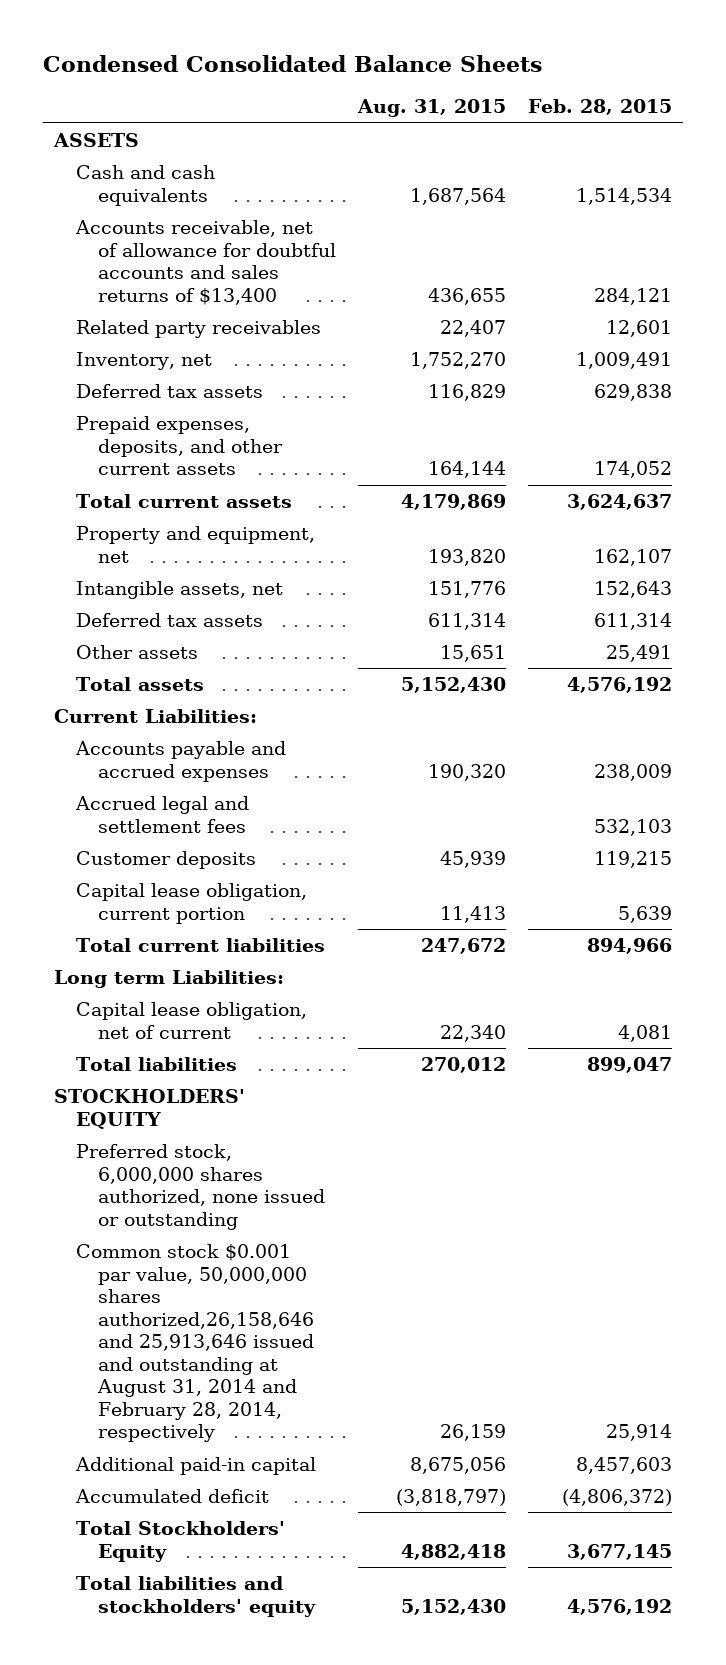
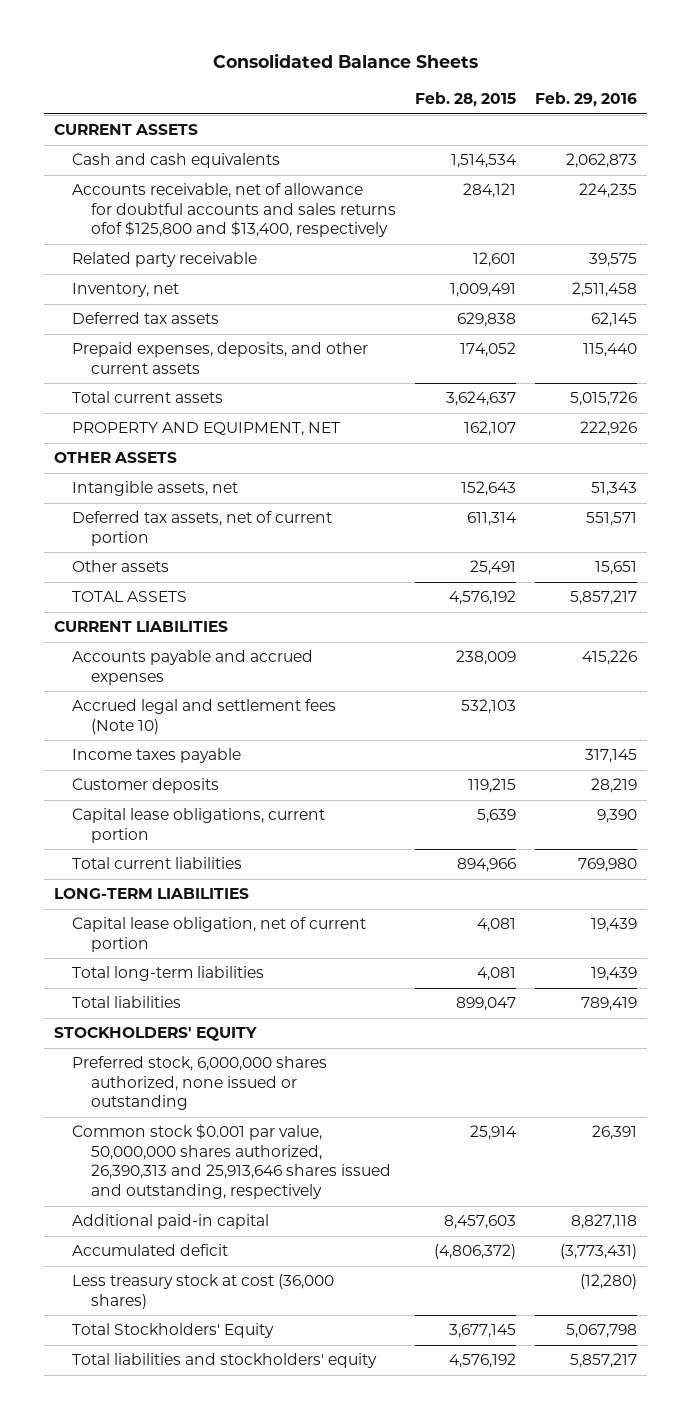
- Condensed Consolidated Balance Sheets
+ Consolidated Balance Sheets
- | Aug. 31, 2015 | Feb. 28, 2015
+ | Feb. 28, 2015 | Feb. 29, 2016
- ASSETS
+ CURRENT ASSETS
- Accounts receivable, net of allowance for doubtful accounts and sales returns of $13,400 | 436,655 | 284,121
- Related party receivables | 22,407 | 12,601
+ Accounts receivable, net of allowance for doubtful accounts and sales returns ofof $125,800 and $13,400, respectively | 284,121 | 224,235
+ Related party receivable | 12,601 | 39,575
- Property and equipment, net | 193,820 | 162,107
+ PROPERTY AND EQUIPMENT, NET | 162,107 | 222,926
+ OTHER ASSETS
- Deferred tax assets | 611,314 | 611,314
+ Deferred tax assets, net of current portion | 611,314 | 551,571
- Total assets | 5,152,430 | 4,576,192
- Current Liabilities:
+ TOTAL ASSETS | 4,576,192 | 5,857,217
+ CURRENT LIABILITIES
- Accrued legal and settlement fees | | 532,103
+ Accrued legal and settlement fees (Note 10) | 532,103 |
+ Income taxes payable | | 317,145
- Capital lease obligation, current portion | 11,413 | 5,639
+ Capital lease obligations, current portion | 5,639 | 9,390
- Long term Liabilities:
- Capital lease obligation, net of current | 22,340 | 4,081
+ LONG-TERM LIABILITIES
+ Capital lease obligation, net of current portion | 4,081 | 19,439
+ Total long-term liabilities | 4,081 | 19,439
- Common stock $0.001 par value, 50,000,000 shares authorized,26,158,646 and 25,913,646 issued and outstanding at August 31, 2014 and February 28, 2014, respectively | 26,159 | 25,914
+ Common stock $0.001 par value, 50,000,000 shares authorized, 26,390,313 and 25,913,646 shares issued and outstanding, respectively | 25,914 | 26,391
+ Less treasury stock at cost (36,000 shares) | | (12,280)

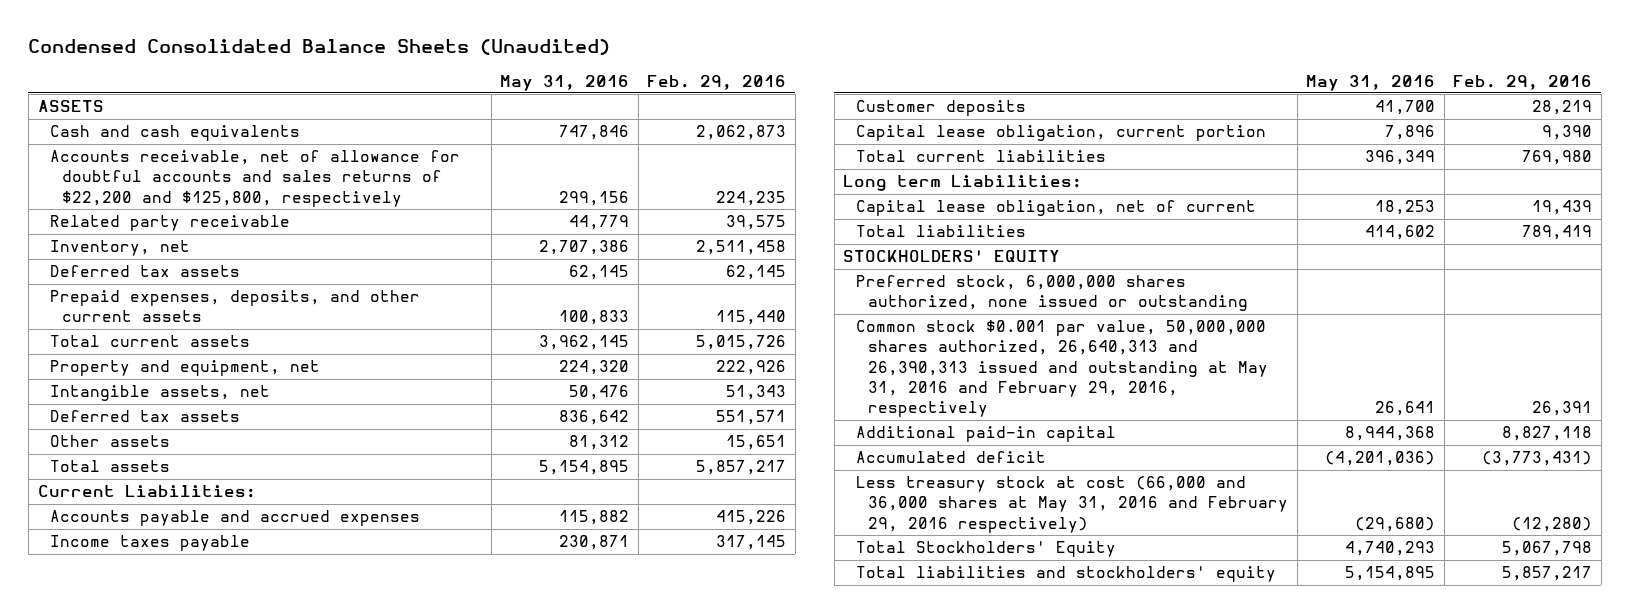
- Consolidated Balance Sheets
+ Condensed Consolidated Balance Sheets (Unaudited)
- | Feb. 28, 2015 | Feb. 29, 2016
+ | May 31, 2016 | Feb. 29, 2016
- CURRENT ASSETS
+ ASSETS
- Accounts receivable, net of allowance for doubtful accounts and sales returns ofof $125,800 and $13,400, respectively | 284,121 | 224,235
+ Accounts receivable, net of allowance for doubtful accounts and sales returns of $22,200 and $125,800, respectively | 299,156 | 224,235
- PROPERTY AND EQUIPMENT, NET | 162,107 | 222,926
- OTHER ASSETS
+ Property and equipment, net | 224,320 | 222,926
- Deferred tax assets, net of current portion | 611,314 | 551,571
+ Deferred tax assets | 836,642 | 551,571
- TOTAL ASSETS | 4,576,192 | 5,857,217
- CURRENT LIABILITIES
+ Total assets | 5,154,895 | 5,857,217
+ Current Liabilities:
- Accrued legal and settlement fees (Note 10) | 532,103 |
- Capital lease obligations, current portion | 5,639 | 9,390
+ Capital lease obligation, current portion | 7,896 | 9,390
- LONG-TERM LIABILITIES
- Capital lease obligation, net of current portion | 4,081 | 19,439
- Total long-term liabilities | 4,081 | 19,439
+ Long term Liabilities:
+ Capital lease obligation, net of current | 18,253 | 19,439
- Common stock $0.001 par value, 50,000,000 shares authorized, 26,390,313 and 25,913,646 shares issued and outstanding, respectively | 25,914 | 26,391
+ Common stock $0.001 par value, 50,000,000 shares authorized, 26,640,313 and 26,390,313 issued and outstanding at May 31, 2016 and February 29, 2016, respectively | 26,641 | 26,391
- Less treasury stock at cost (36,000 shares) | | (12,280)
+ Less treasury stock at cost (66,000 and 36,000 shares at May 31, 2016 and February 29, 2016 respectively) | (29,680) | (12,280)

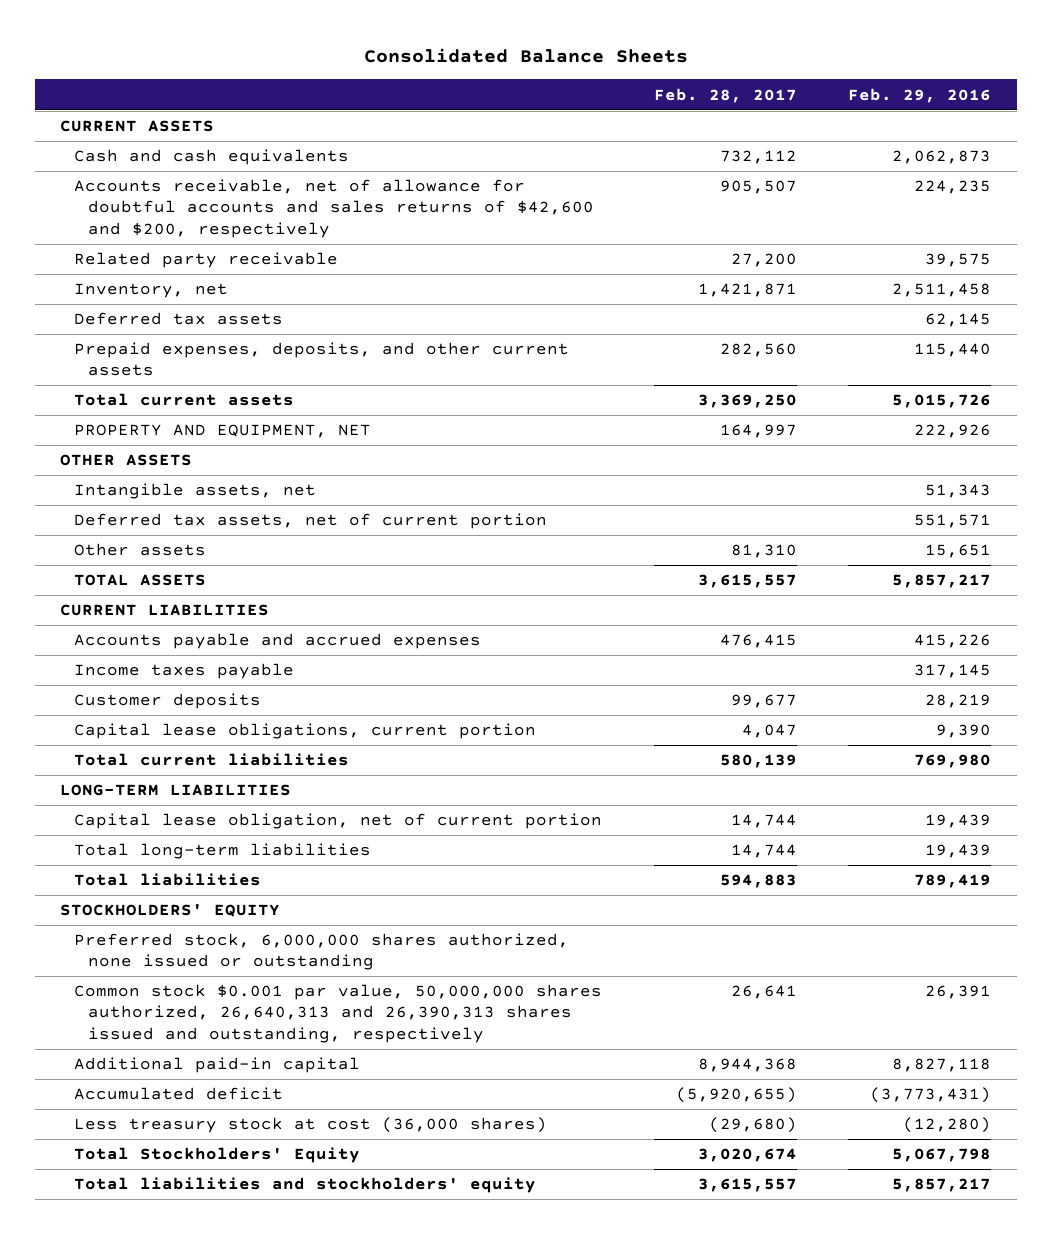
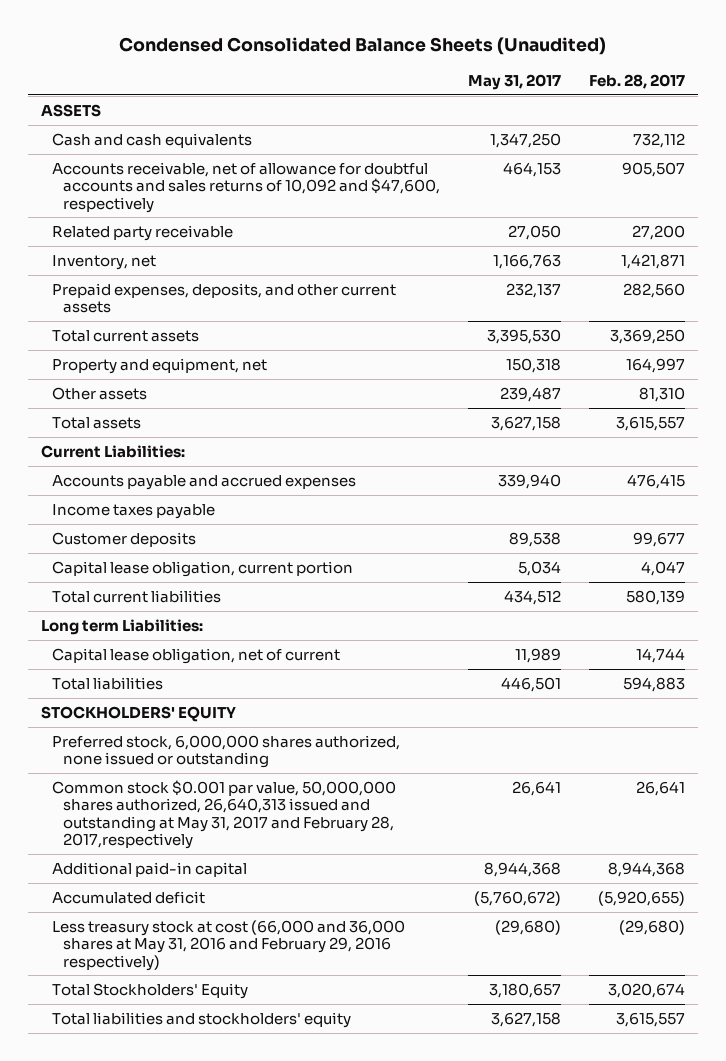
- Consolidated Balance Sheets
+ Condensed Consolidated Balance Sheets (Unaudited)
- | Feb. 28, 2017 | Feb. 29, 2016
+ | May 31, 2017 | Feb. 28, 2017
- CURRENT ASSETS
+ ASSETS
- Accounts receivable, net of allowance for doubtful accounts and sales returns of $42,600 and $200, respectively | 905,507 | 224,235
+ Accounts receivable, net of allowance for doubtful accounts and sales returns of 10,092 and $47,600, respectively | 464,153 | 905,507
- Deferred tax assets | | 62,145
- PROPERTY AND EQUIPMENT, NET | 164,997 | 222,926
- OTHER ASSETS
- Intangible assets, net | | 51,343
- Deferred tax assets, net of current portion | | 551,571
+ Property and equipment, net | 150,318 | 164,997
- TOTAL ASSETS | 3,615,557 | 5,857,217
- CURRENT LIABILITIES
+ Total assets | 3,627,158 | 3,615,557
+ Current Liabilities:
- Capital lease obligations, current portion | 4,047 | 9,390
+ Capital lease obligation, current portion | 5,034 | 4,047
- LONG-TERM LIABILITIES
- Capital lease obligation, net of current portion | 14,744 | 19,439
- Total long-term liabilities | 14,744 | 19,439
+ Long term Liabilities:
+ Capital lease obligation, net of current | 11,989 | 14,744
- Common stock $0.001 par value, 50,000,000 shares authorized, 26,640,313 and 26,390,313 shares issued and outstanding, respectively | 26,641 | 26,391
+ Common stock $0.001 par value, 50,000,000 shares authorized, 26,640,313 issued and outstanding at May 31, 2017 and February 28, 2017,respectively | 26,641 | 26,641
- Less treasury stock at cost (36,000 shares) | (29,680) | (12,280)
+ Less treasury stock at cost (66,000 and 36,000 shares at May 31, 2016 and February 29, 2016 respectively) | (29,680) | (29,680)

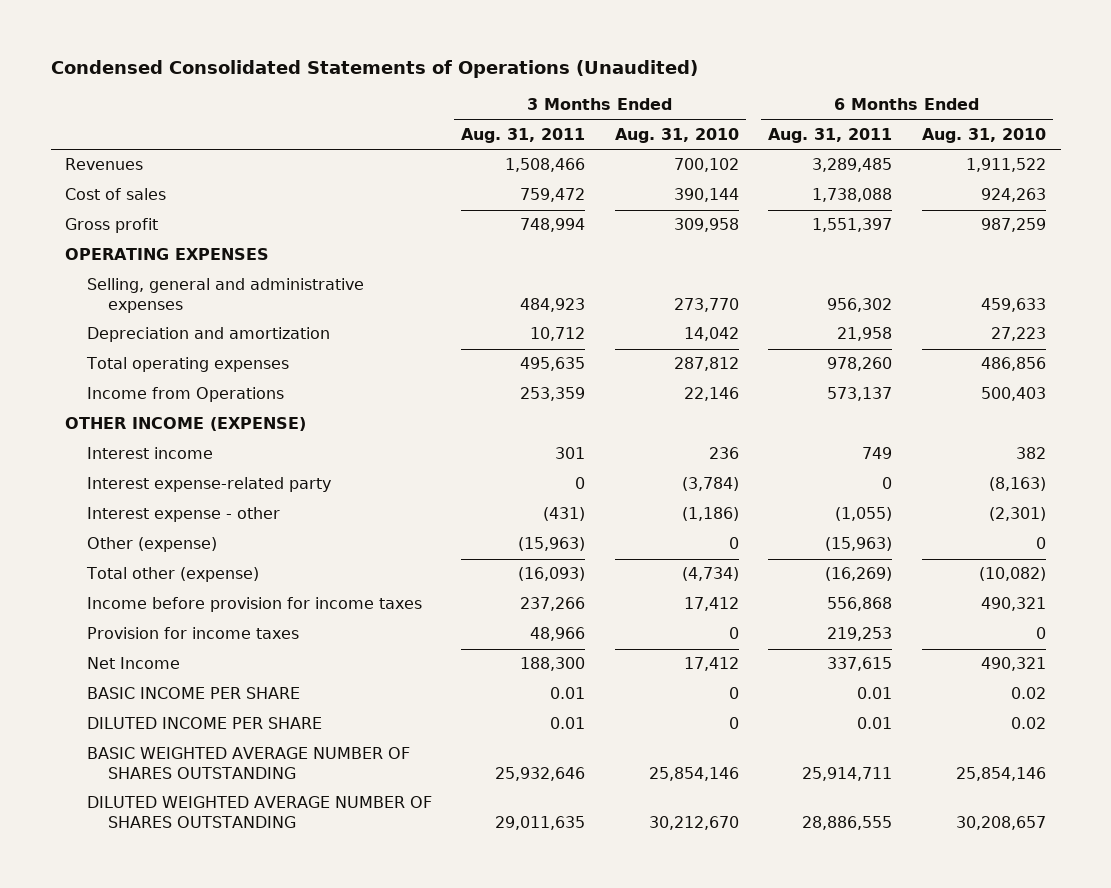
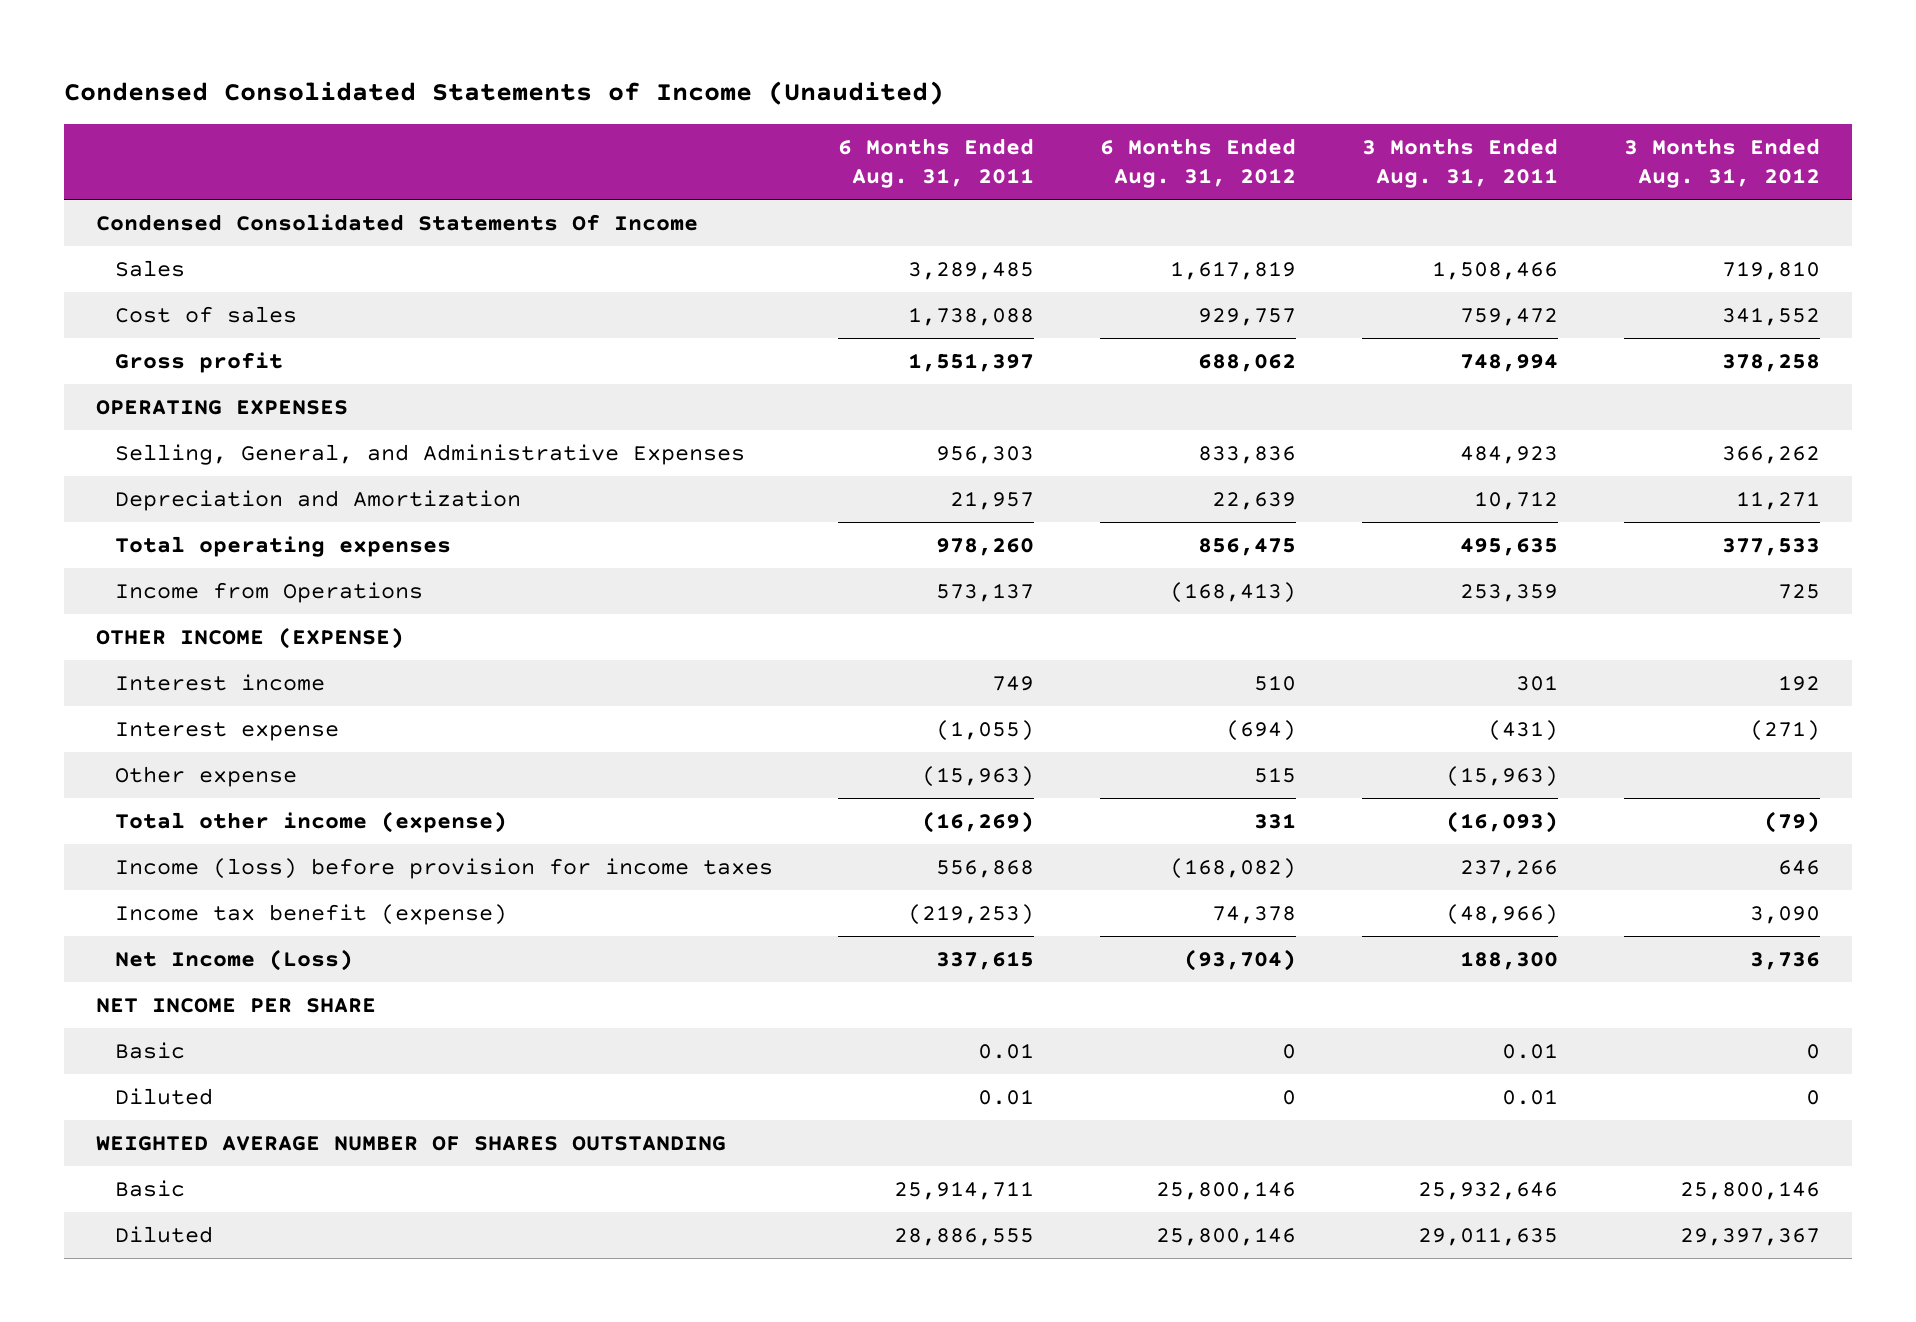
- Condensed Consolidated Statements of Operations (Unaudited)
+ Condensed Consolidated Statements of Income (Unaudited)
- | 3 Months Ended Aug. 31, 2011 | 3 Months Ended Aug. 31, 2010 | 6 Months Ended Aug. 31, 2011 | 6 Months Ended Aug. 31, 2010
+ | 6 Months Ended Aug. 31, 2011 | 6 Months Ended Aug. 31, 2012 | 3 Months Ended Aug. 31, 2011 | 3 Months Ended Aug. 31, 2012
- Revenues | 1,508,466 | 700,102 | 3,289,485 | 1,911,522
+ Condensed Consolidated Statements Of Income
+ Sales | 3,289,485 | 1,617,819 | 1,508,466 | 719,810
- Selling, general and administrative expenses | 484,923 | 273,770 | 956,302 | 459,633
- Depreciation and amortization | 10,712 | 14,042 | 21,958 | 27,223
+ Selling, General, and Administrative Expenses | 956,303 | 833,836 | 484,923 | 366,262
+ Depreciation and Amortization | 21,957 | 22,639 | 10,712 | 11,271
- Interest expense-related party | 0 | (3,784) | 0 | (8,163)
- Interest expense - other | (431) | (1,186) | (1,055) | (2,301)
- Other (expense) | (15,963) | 0 | (15,963) | 0
- Total other (expense) | (16,093) | (4,734) | (16,269) | (10,082)
- Income before provision for income taxes | 237,266 | 17,412 | 556,868 | 490,321
- Provision for income taxes | 48,966 | 0 | 219,253 | 0
- Net Income | 188,300 | 17,412 | 337,615 | 490,321
- BASIC INCOME PER SHARE | 0.01 | 0 | 0.01 | 0.02
- DILUTED INCOME PER SHARE | 0.01 | 0 | 0.01 | 0.02
- BASIC WEIGHTED AVERAGE NUMBER OF SHARES OUTSTANDING | 25,932,646 | 25,854,146 | 25,914,711 | 25,854,146
- DILUTED WEIGHTED AVERAGE NUMBER OF SHARES OUTSTANDING | 29,011,635 | 30,212,670 | 28,886,555 | 30,208,657
+ Interest expense | (1,055) | (694) | (431) | (271)
+ Other expense | (15,963) | 515 | (15,963) |
+ Total other income (expense) | (16,269) | 331 | (16,093) | (79)
+ Income (loss) before provision for income taxes | 556,868 | (168,082) | 237,266 | 646
+ Income tax benefit (expense) | (219,253) | 74,378 | (48,966) | 3,090
+ Net Income (Loss) | 337,615 | (93,704) | 188,300 | 3,736
+ NET INCOME PER SHARE
+ Basic | 0.01 | 0 | 0.01 | 0
+ Diluted | 0.01 | 0 | 0.01 | 0
+ WEIGHTED AVERAGE NUMBER OF SHARES OUTSTANDING
+ Basic | 25,914,711 | 25,800,146 | 25,932,646 | 25,800,146
+ Diluted | 28,886,555 | 25,800,146 | 29,011,635 | 29,397,367

